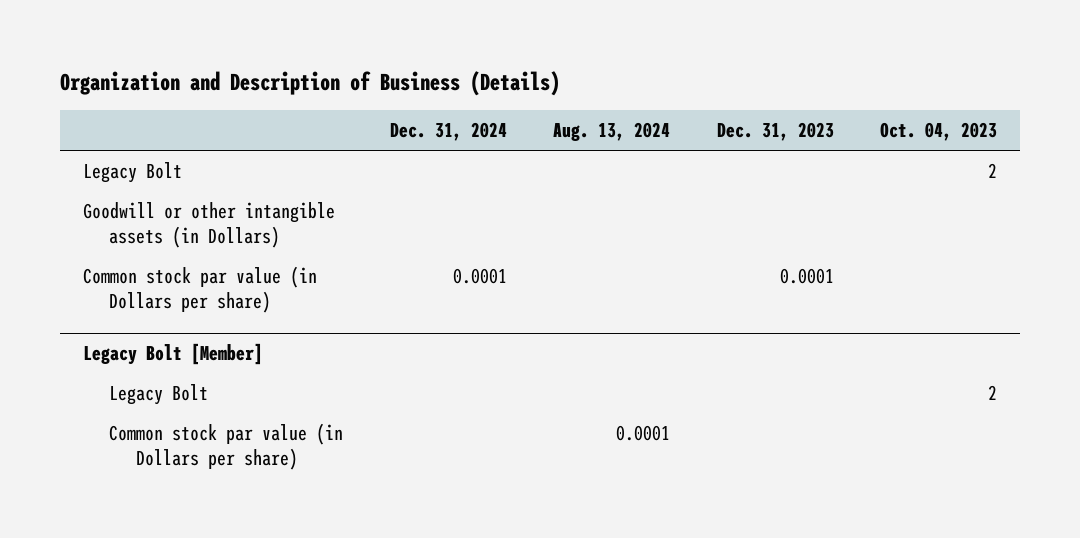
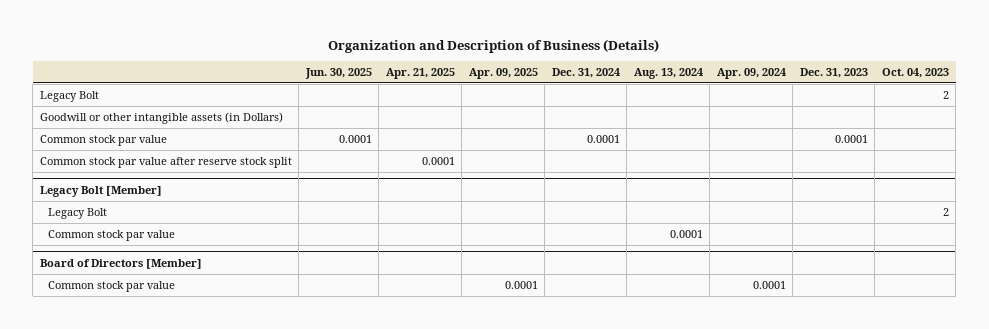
- | Dec. 31, 2024 | Aug. 13, 2024 | Dec. 31, 2023 | Oct. 04, 2023
+ | Jun. 30, 2025 | Apr. 21, 2025 | Apr. 09, 2025 | Dec. 31, 2024 | Aug. 13, 2024 | Apr. 09, 2024 | Dec. 31, 2023 | Oct. 04, 2023
- Common stock par value (in Dollars per share) | 0.0001 | | 0.0001 |
+ Common stock par value | 0.0001 | | | 0.0001 | | | 0.0001 |
+ Common stock par value after reserve stock split | | 0.0001 | | | | | |
@ Legacy Bolt [Member]
- Common stock par value (in Dollars per share) | | 0.0001 | |
+ Common stock par value | | | | | 0.0001 | | |
+ Board of Directors [Member]
+ Common stock par value | | | 0.0001 | | | 0.0001 | |

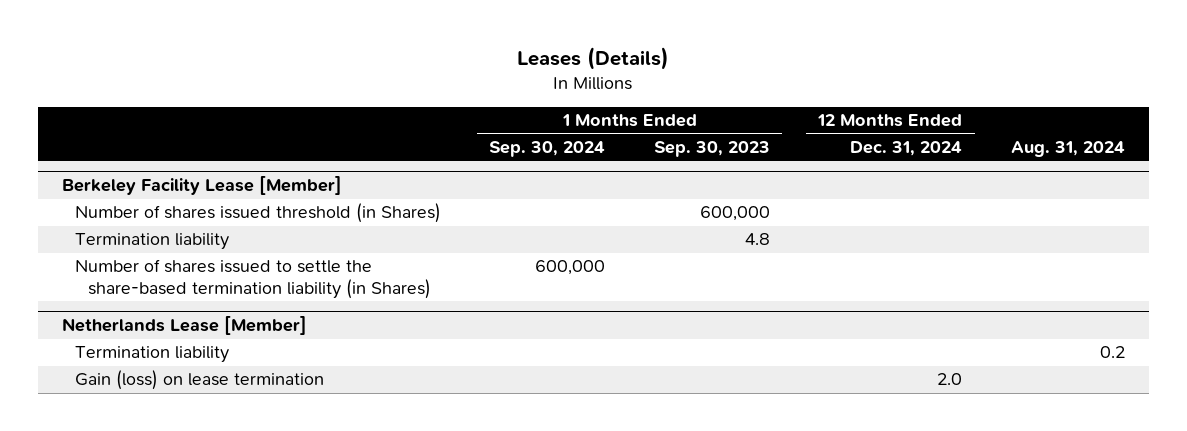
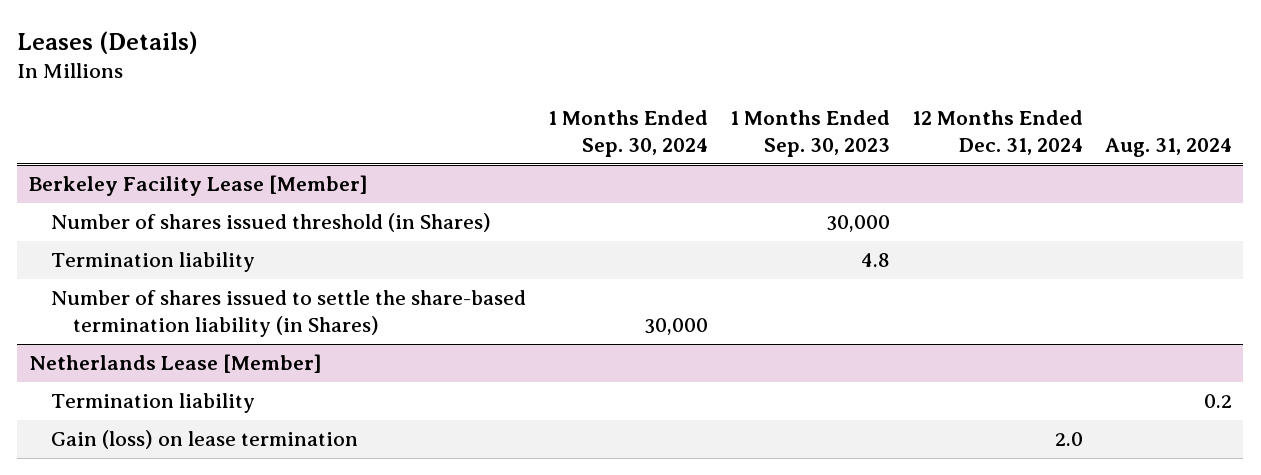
@ Berkeley Facility Lease [Member]
- Number of shares issued threshold (in Shares) | | 600,000 | |
+ Number of shares issued threshold (in Shares) | | 30,000 | |
- Number of shares issued to settle the share-based termination liability (in Shares) | 600,000 | | |
+ Number of shares issued to settle the share-based termination liability (in Shares) | 30,000 | | |

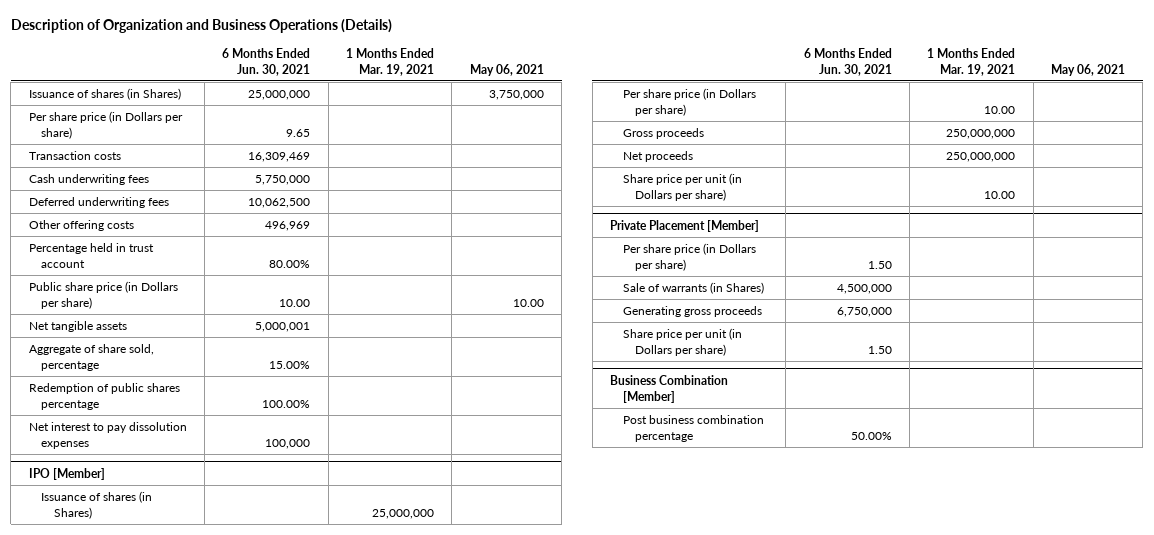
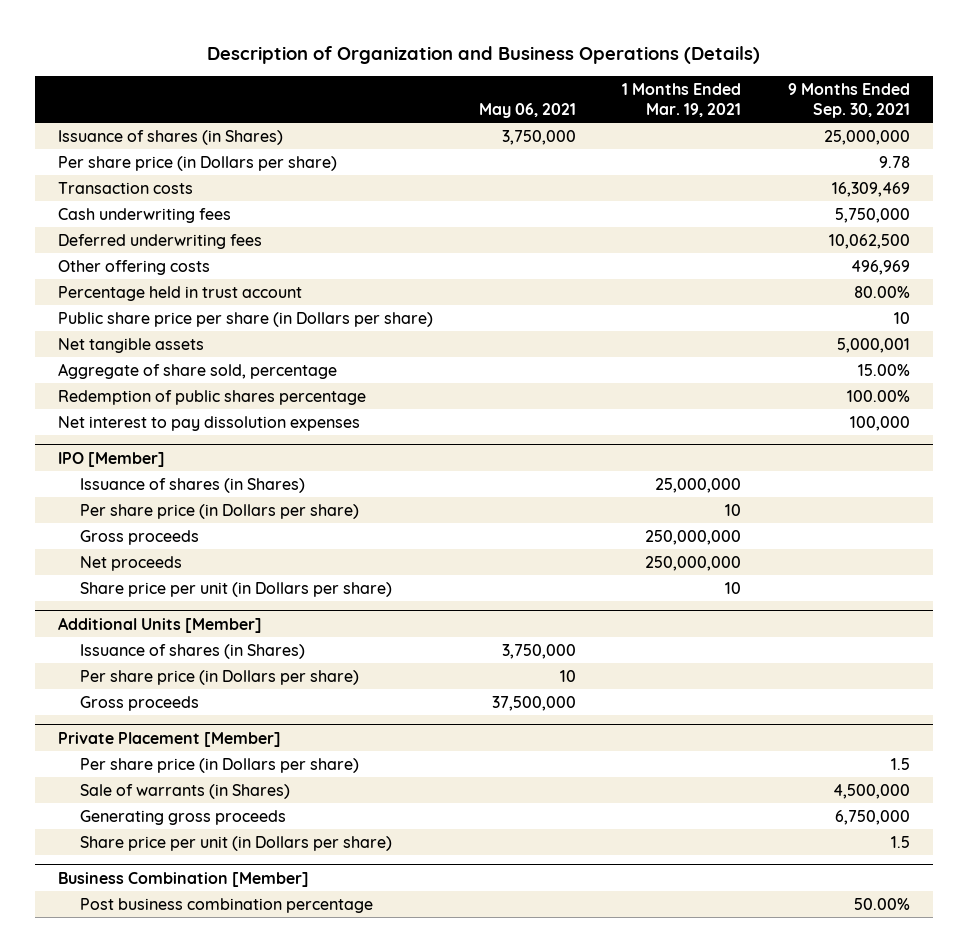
- | 6 Months Ended Jun. 30, 2021 | 1 Months Ended Mar. 19, 2021 | May 06, 2021
+ | May 06, 2021 | 1 Months Ended Mar. 19, 2021 | 9 Months Ended Sep. 30, 2021
- Public share price (in Dollars per share) | 10.00 | | 10.00
+ Public share price per share (in Dollars per share) | | | 10
@ IPO [Member]
- Per share price (in Dollars per share) | | 10.00 |
+ Per share price (in Dollars per share) | | 10 |
- Share price per unit (in Dollars per share) | | 10.00 |
+ Share price per unit (in Dollars per share) | | 10 |
+ Additional Units [Member]
+ Issuance of shares (in Shares) | 3,750,000 | |
+ Per share price (in Dollars per share) | 10 | |
+ Gross proceeds | 37,500,000 | |

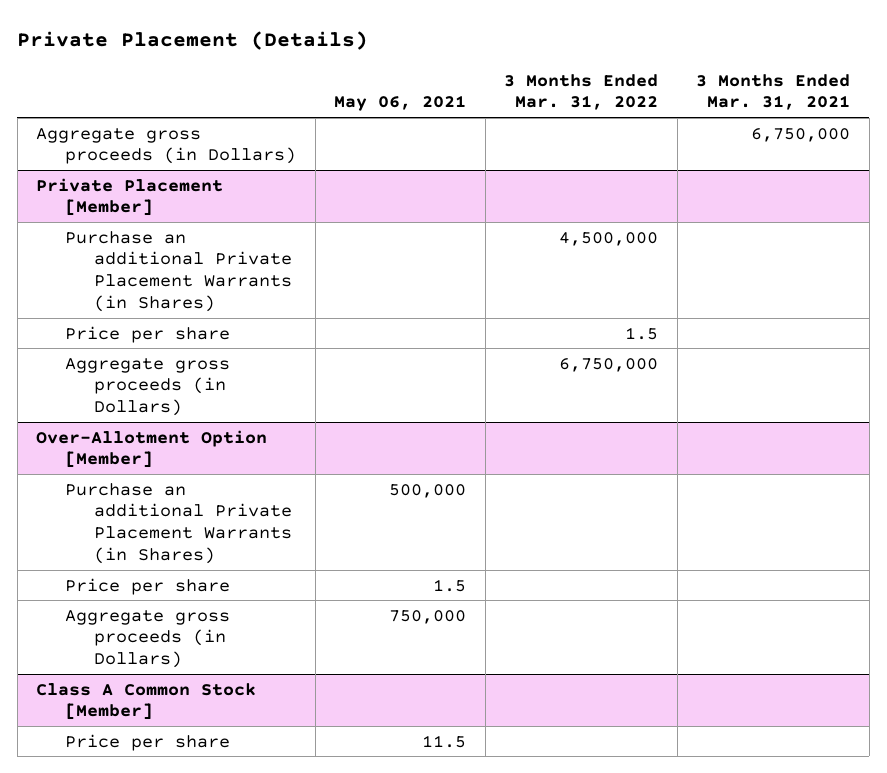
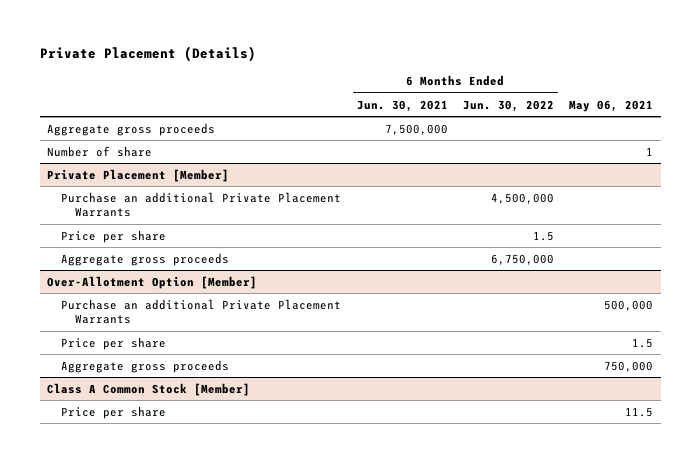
- | May 06, 2021 | 3 Months Ended Mar. 31, 2022 | 3 Months Ended Mar. 31, 2021
+ | 6 Months Ended Jun. 30, 2021 | 6 Months Ended Jun. 30, 2022 | May 06, 2021
- Aggregate gross proceeds (in Dollars) | | | 6,750,000
+ Aggregate gross proceeds | 7,500,000 | |
+ Number of share | | | 1
@ Private Placement [Member]
- Purchase an additional Private Placement Warrants (in Shares) | | 4,500,000 |
+ Purchase an additional Private Placement Warrants | | 4,500,000 |
- Aggregate gross proceeds (in Dollars) | | 6,750,000 |
+ Aggregate gross proceeds | | 6,750,000 |
@ Over-Allotment Option [Member]
- Purchase an additional Private Placement Warrants (in Shares) | 500,000 | |
+ Purchase an additional Private Placement Warrants | | | 500,000
- Aggregate gross proceeds (in Dollars) | 750,000 | |
+ Aggregate gross proceeds | | | 750,000

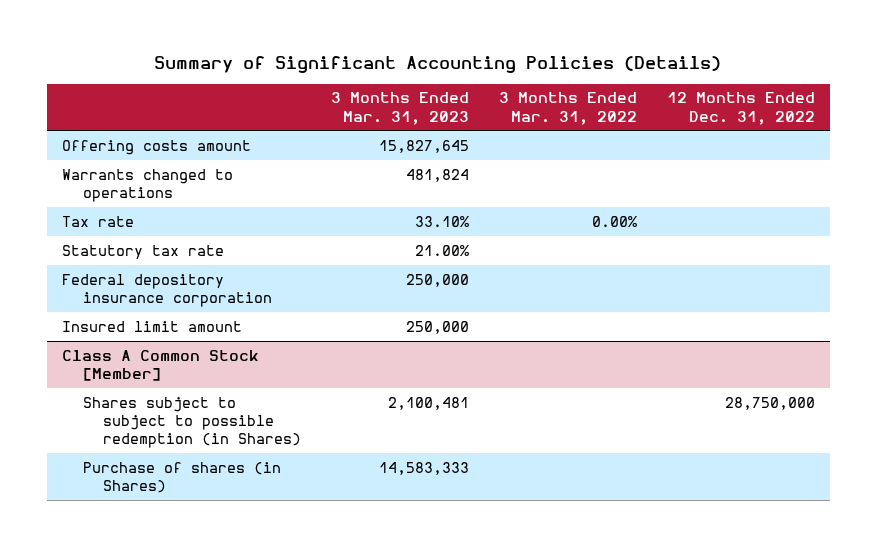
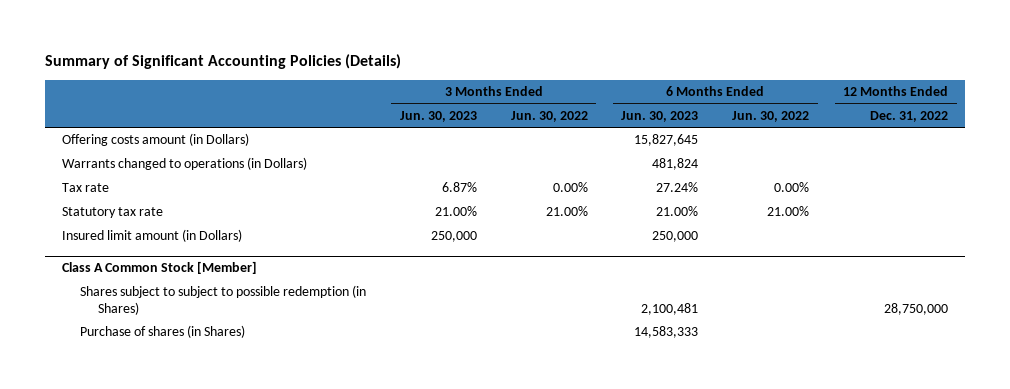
- | 3 Months Ended Mar. 31, 2023 | 3 Months Ended Mar. 31, 2022 | 12 Months Ended Dec. 31, 2022
+ | 3 Months Ended Jun. 30, 2023 | 3 Months Ended Jun. 30, 2022 | 6 Months Ended Jun. 30, 2023 | 6 Months Ended Jun. 30, 2022 | 12 Months Ended Dec. 31, 2022
- Offering costs amount | 15,827,645 | |
- Warrants changed to operations | 481,824 | |
+ Offering costs amount (in Dollars) | | | 15,827,645 | |
+ Warrants changed to operations (in Dollars) | | | 481,824 | |
- Federal depository insurance corporation | 250,000 | |
- Insured limit amount | 250,000 | |
+ Insured limit amount (in Dollars) | 250,000 | | 250,000 | |

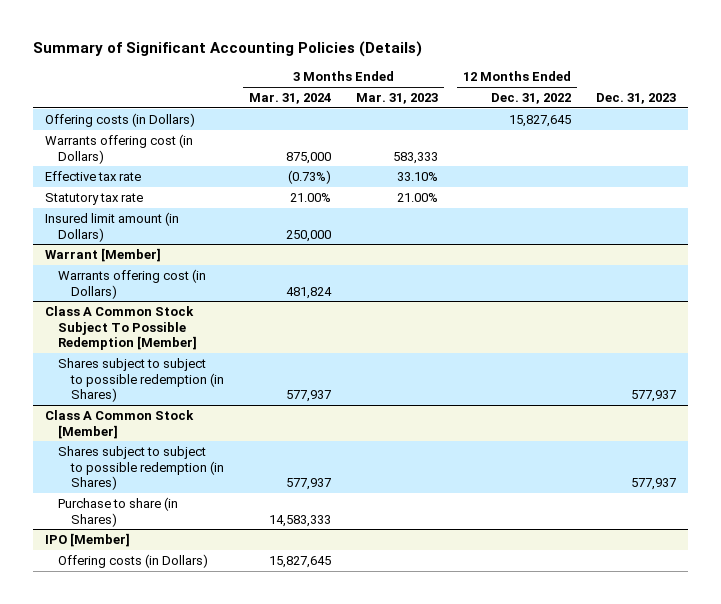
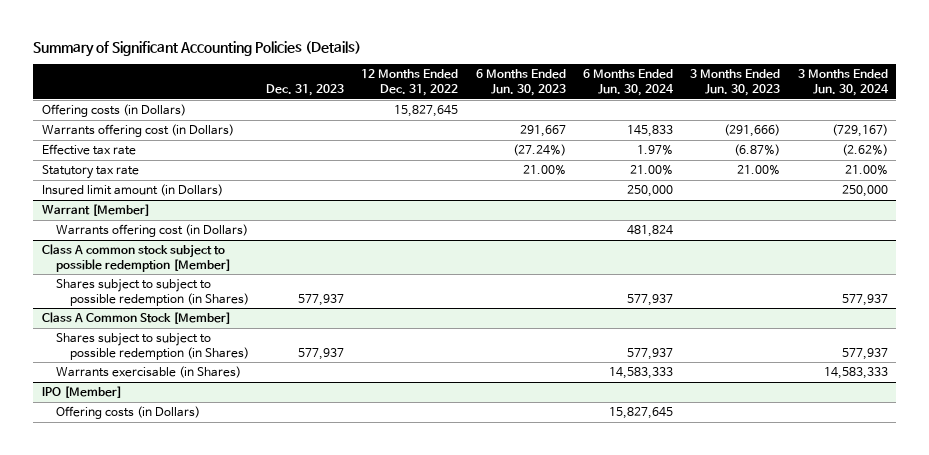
- | 3 Months Ended Mar. 31, 2024 | 3 Months Ended Mar. 31, 2023 | 12 Months Ended Dec. 31, 2022 | Dec. 31, 2023
+ | Dec. 31, 2023 | 12 Months Ended Dec. 31, 2022 | 6 Months Ended Jun. 30, 2023 | 6 Months Ended Jun. 30, 2024 | 3 Months Ended Jun. 30, 2023 | 3 Months Ended Jun. 30, 2024
- Class A Common Stock Subject To Possible Redemption [Member]
+ Class A common stock subject to possible redemption [Member]
@ Class A Common Stock [Member]
- Purchase to share (in Shares) | 14,583,333 | | |
+ Warrants exercisable (in Shares) | | | | 14,583,333 | | 14,583,333

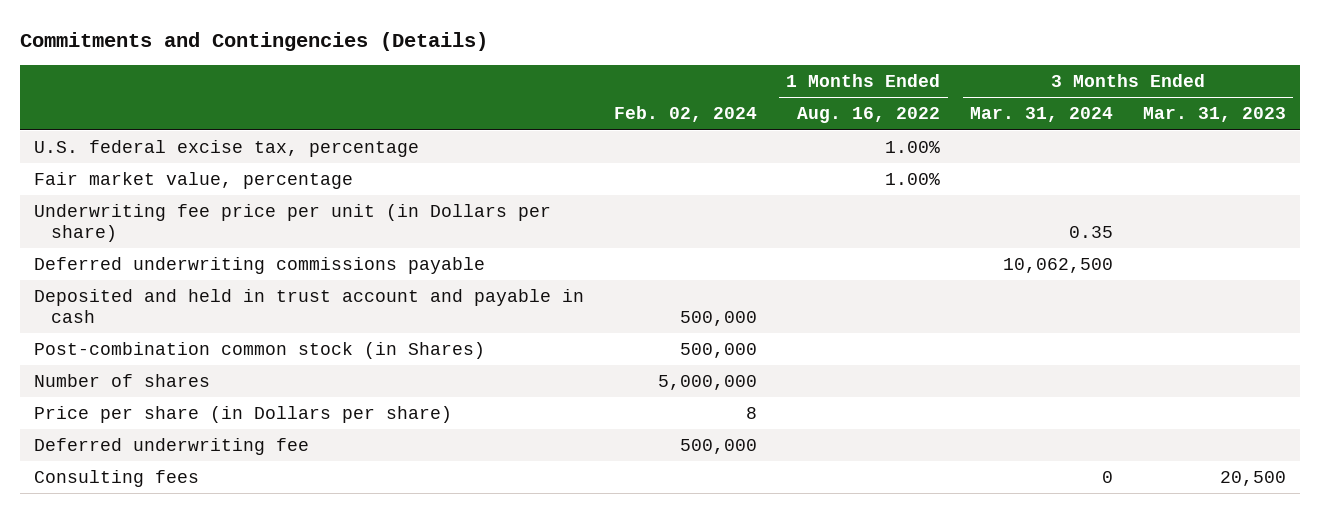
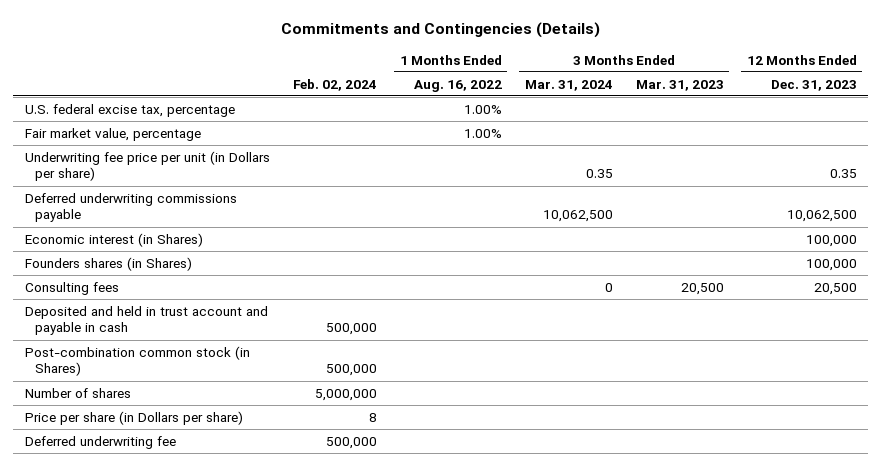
- | Feb. 02, 2024 | 1 Months Ended Aug. 16, 2022 | 3 Months Ended Mar. 31, 2024 | 3 Months Ended Mar. 31, 2023
+ | Feb. 02, 2024 | 1 Months Ended Aug. 16, 2022 | 3 Months Ended Mar. 31, 2024 | 3 Months Ended Mar. 31, 2023 | 12 Months Ended Dec. 31, 2023
+ Economic interest (in Shares) | | | | | 100,000
+ Founders shares (in Shares) | | | | | 100,000
moved up: Consulting fees | | | 0 | 20,500 | 20,500

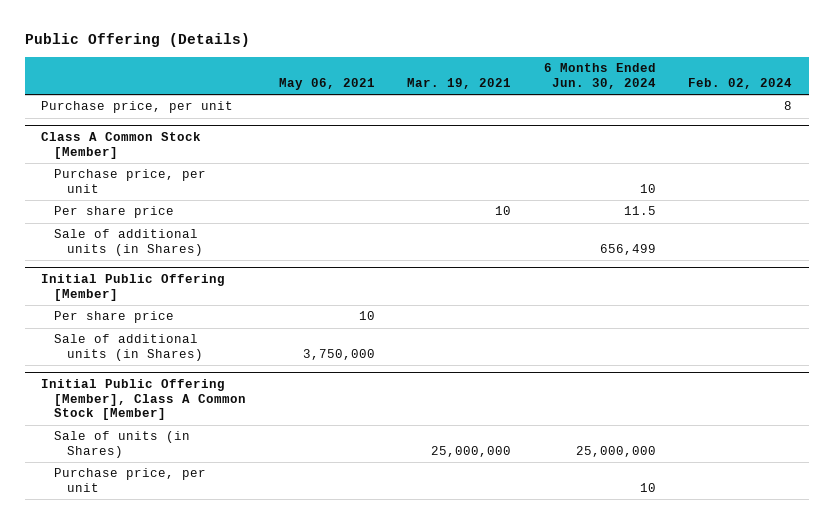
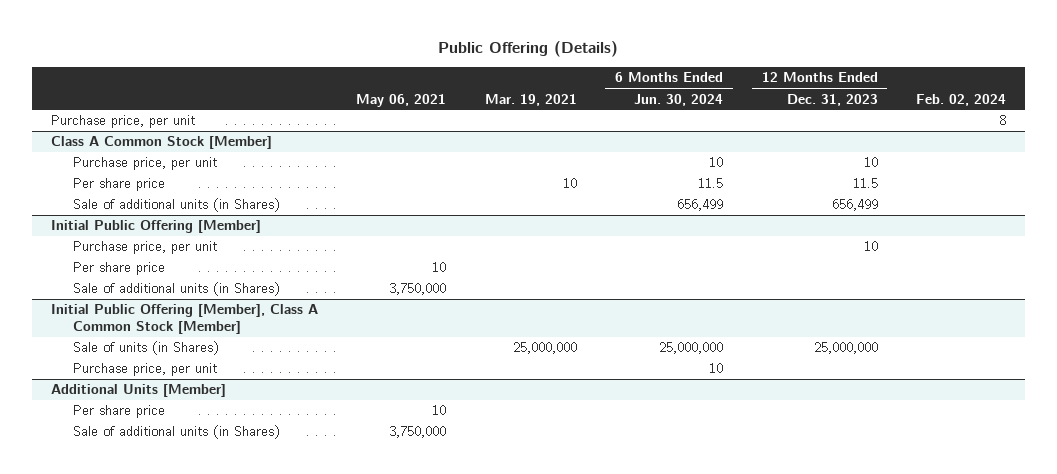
- | May 06, 2021 | Mar. 19, 2021 | 6 Months Ended Jun. 30, 2024 | Feb. 02, 2024
+ | May 06, 2021 | Mar. 19, 2021 | 6 Months Ended Jun. 30, 2024 | 12 Months Ended Dec. 31, 2023 | Feb. 02, 2024
@ Initial Public Offering [Member]
+ Purchase price, per unit | | | | 10 |
+ Additional Units [Member]
+ Per share price | 10 | | | |
+ Sale of additional units (in Shares) | 3,750,000 | | | |

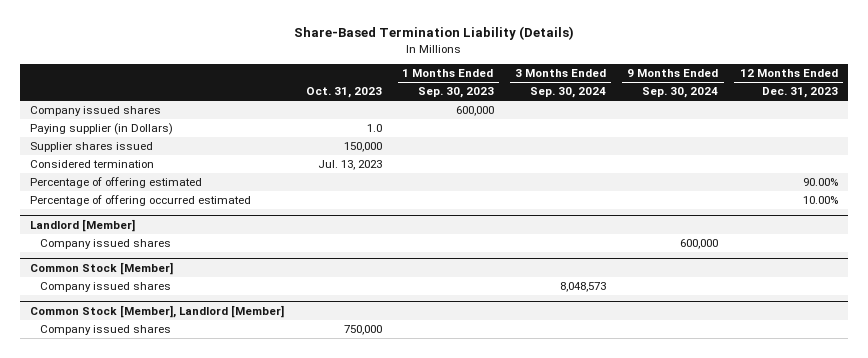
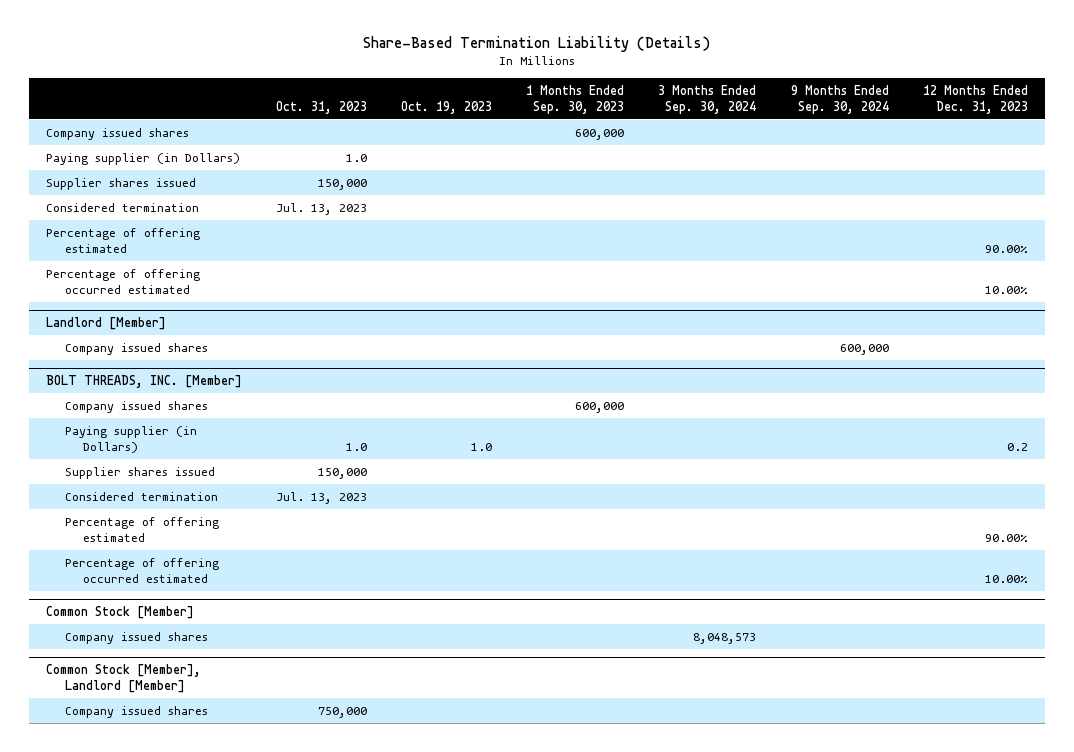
- | Oct. 31, 2023 | 1 Months Ended Sep. 30, 2023 | 3 Months Ended Sep. 30, 2024 | 9 Months Ended Sep. 30, 2024 | 12 Months Ended Dec. 31, 2023
+ | Oct. 31, 2023 | Oct. 19, 2023 | 1 Months Ended Sep. 30, 2023 | 3 Months Ended Sep. 30, 2024 | 9 Months Ended Sep. 30, 2024 | 12 Months Ended Dec. 31, 2023
+ BOLT THREADS, INC. [Member]
+ Company issued shares | | | 600,000 | | |
+ Paying supplier (in Dollars) | 1.0 | 1.0 | | | | 0.2
+ Supplier shares issued | 150,000 | | | | |
+ Considered termination | Jul. 13, 2023 | | | | |
+ Percentage of offering estimated | | | | | | 90.00%
+ Percentage of offering occurred estimated | | | | | | 10.00%

